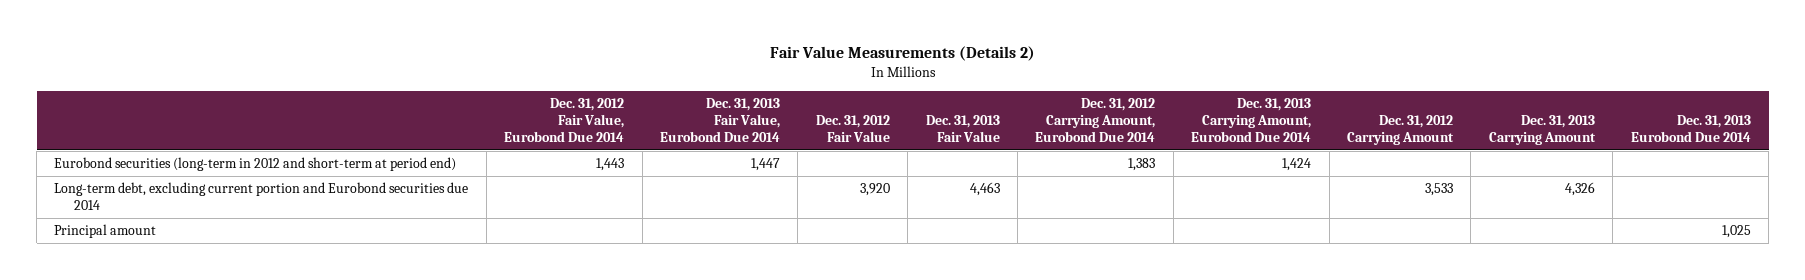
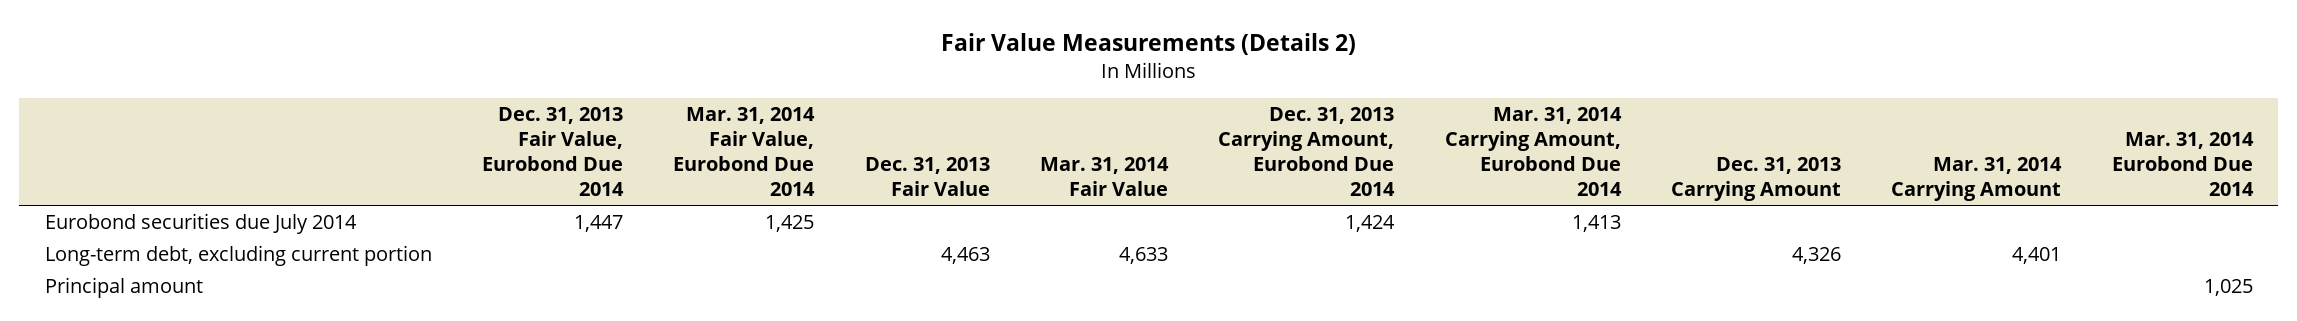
- | Dec. 31, 2012 Fair Value, Eurobond Due 2014 | Dec. 31, 2013 Fair Value, Eurobond Due 2014 | Dec. 31, 2012 Fair Value | Dec. 31, 2013 Fair Value | Dec. 31, 2012 Carrying Amount, Eurobond Due 2014 | Dec. 31, 2013 Carrying Amount, Eurobond Due 2014 | Dec. 31, 2012 Carrying Amount | Dec. 31, 2013 Carrying Amount | Dec. 31, 2013 Eurobond Due 2014
+ | Dec. 31, 2013 Fair Value, Eurobond Due 2014 | Mar. 31, 2014 Fair Value, Eurobond Due 2014 | Dec. 31, 2013 Fair Value | Mar. 31, 2014 Fair Value | Dec. 31, 2013 Carrying Amount, Eurobond Due 2014 | Mar. 31, 2014 Carrying Amount, Eurobond Due 2014 | Dec. 31, 2013 Carrying Amount | Mar. 31, 2014 Carrying Amount | Mar. 31, 2014 Eurobond Due 2014
- Eurobond securities (long-term in 2012 and short-term at period end) | 1,443 | 1,447 | | | 1,383 | 1,424 | | |
- Long-term debt, excluding current portion and Eurobond securities due 2014 | | | 3,920 | 4,463 | | | 3,533 | 4,326 |
+ Eurobond securities due July 2014 | 1,447 | 1,425 | | | 1,424 | 1,413 | | |
+ Long-term debt, excluding current portion | | | 4,463 | 4,633 | | | 4,326 | 4,401 |

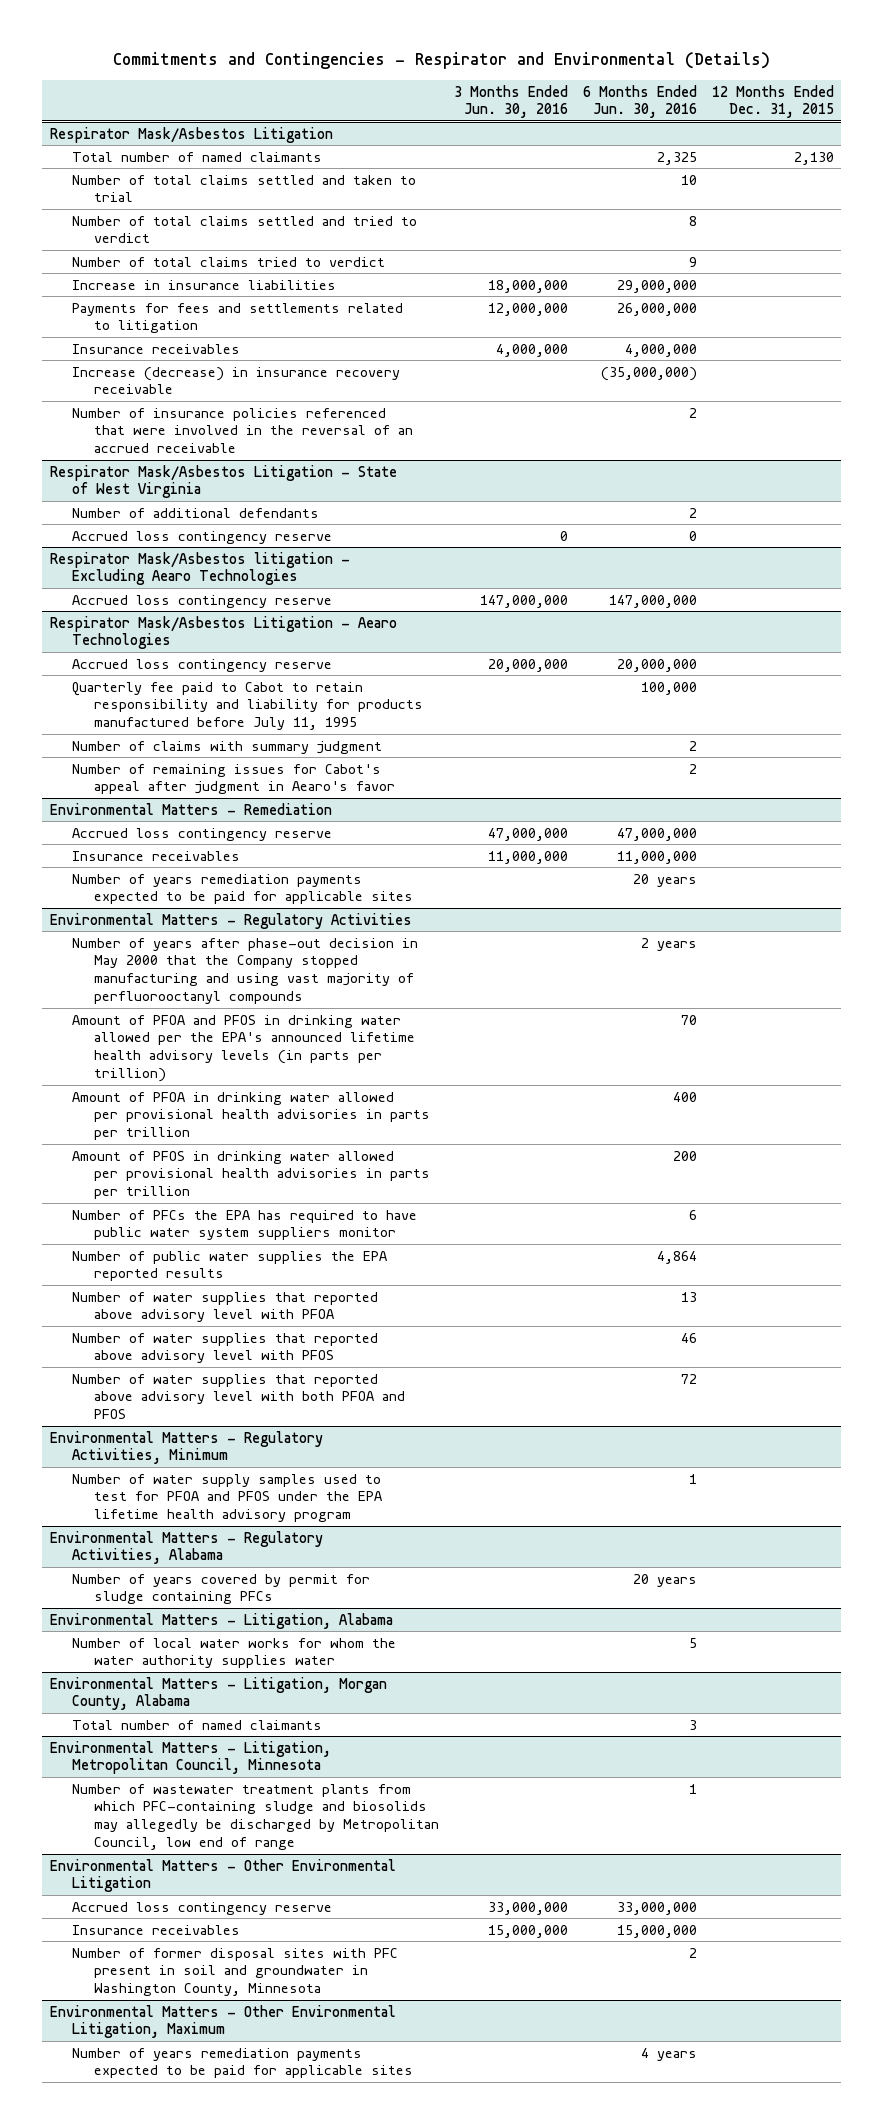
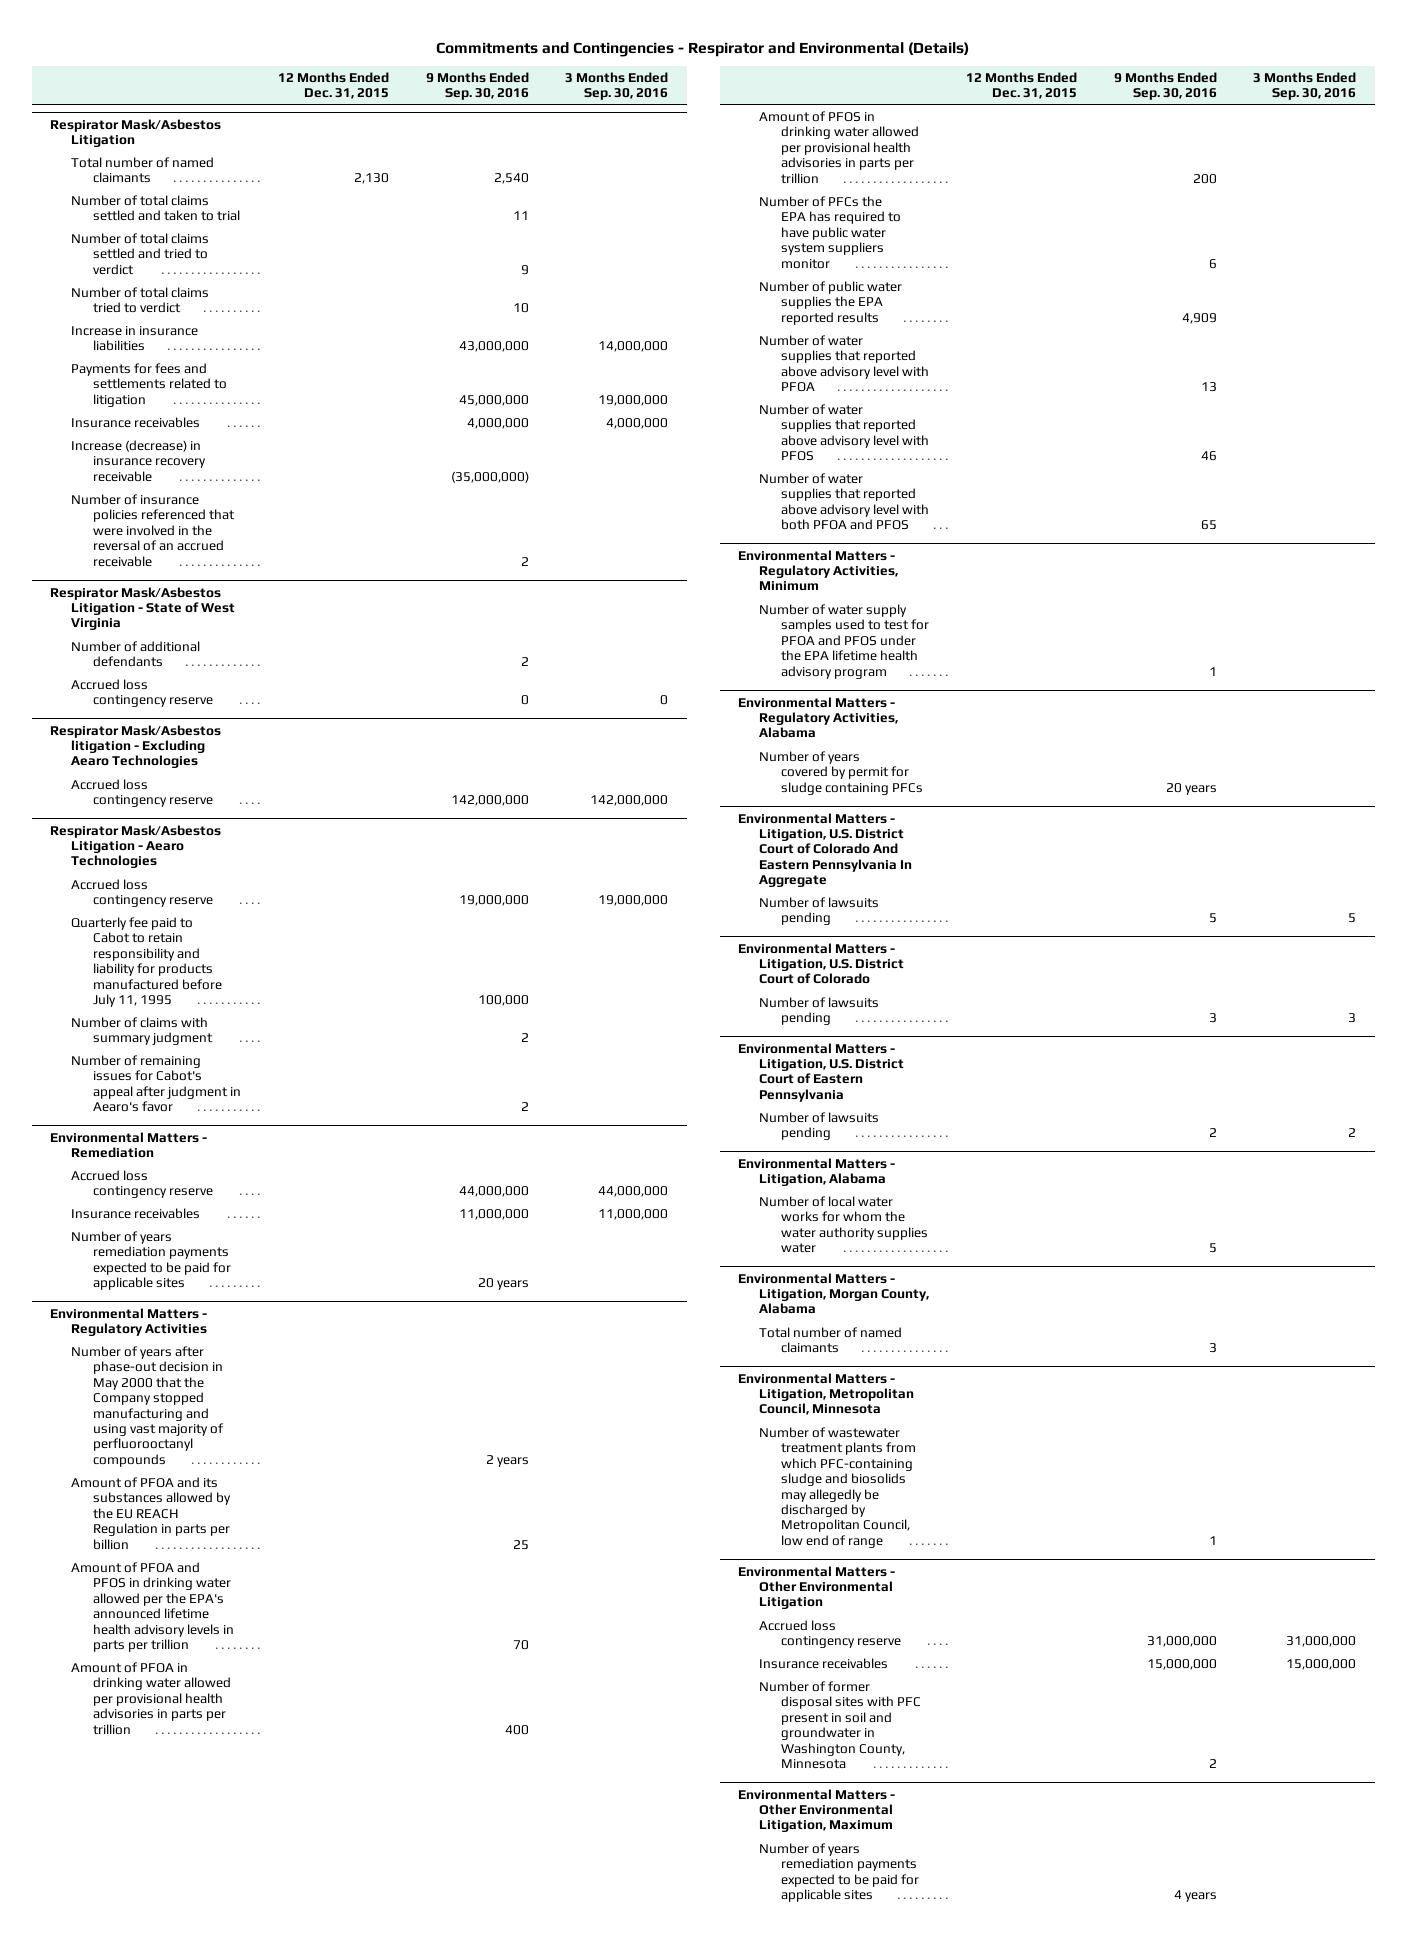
- | 3 Months Ended Jun. 30, 2016 | 6 Months Ended Jun. 30, 2016 | 12 Months Ended Dec. 31, 2015
+ | 12 Months Ended Dec. 31, 2015 | 9 Months Ended Sep. 30, 2016 | 3 Months Ended Sep. 30, 2016
@ Environmental Matters - Regulatory Activities
- Amount of PFOA and PFOS in drinking water allowed per the EPA's announced lifetime health advisory levels (in parts per trillion) | | 70 |
+ Amount of PFOA and its substances allowed by the EU REACH Regulation in parts per billion | | 25 |
+ Amount of PFOA and PFOS in drinking water allowed per the EPA's announced lifetime health advisory levels in parts per trillion | | 70 |
+ Environmental Matters - Litigation, U.S. District Court of Colorado And Eastern Pennsylvania In Aggregate
+ Number of lawsuits pending | | 5 | 5
+ Environmental Matters - Litigation, U.S. District Court of Colorado
+ Number of lawsuits pending | | 3 | 3
+ Environmental Matters - Litigation, U.S. District Court of Eastern Pennsylvania
+ Number of lawsuits pending | | 2 | 2

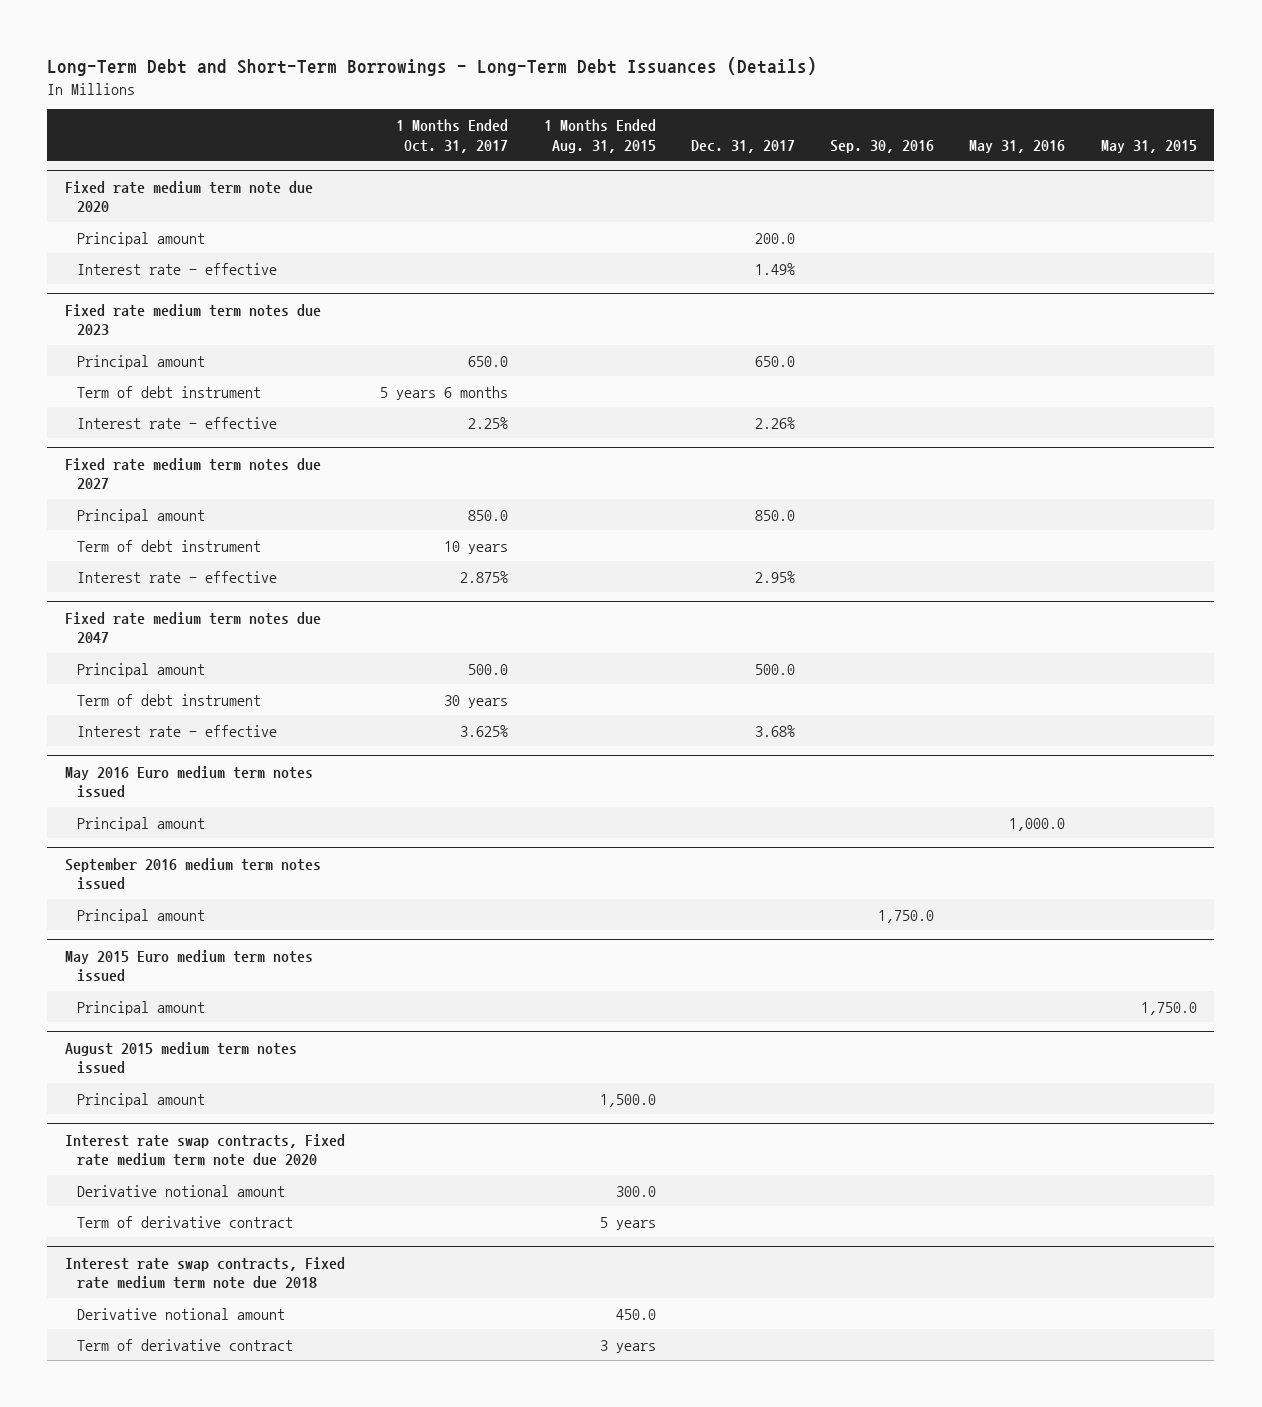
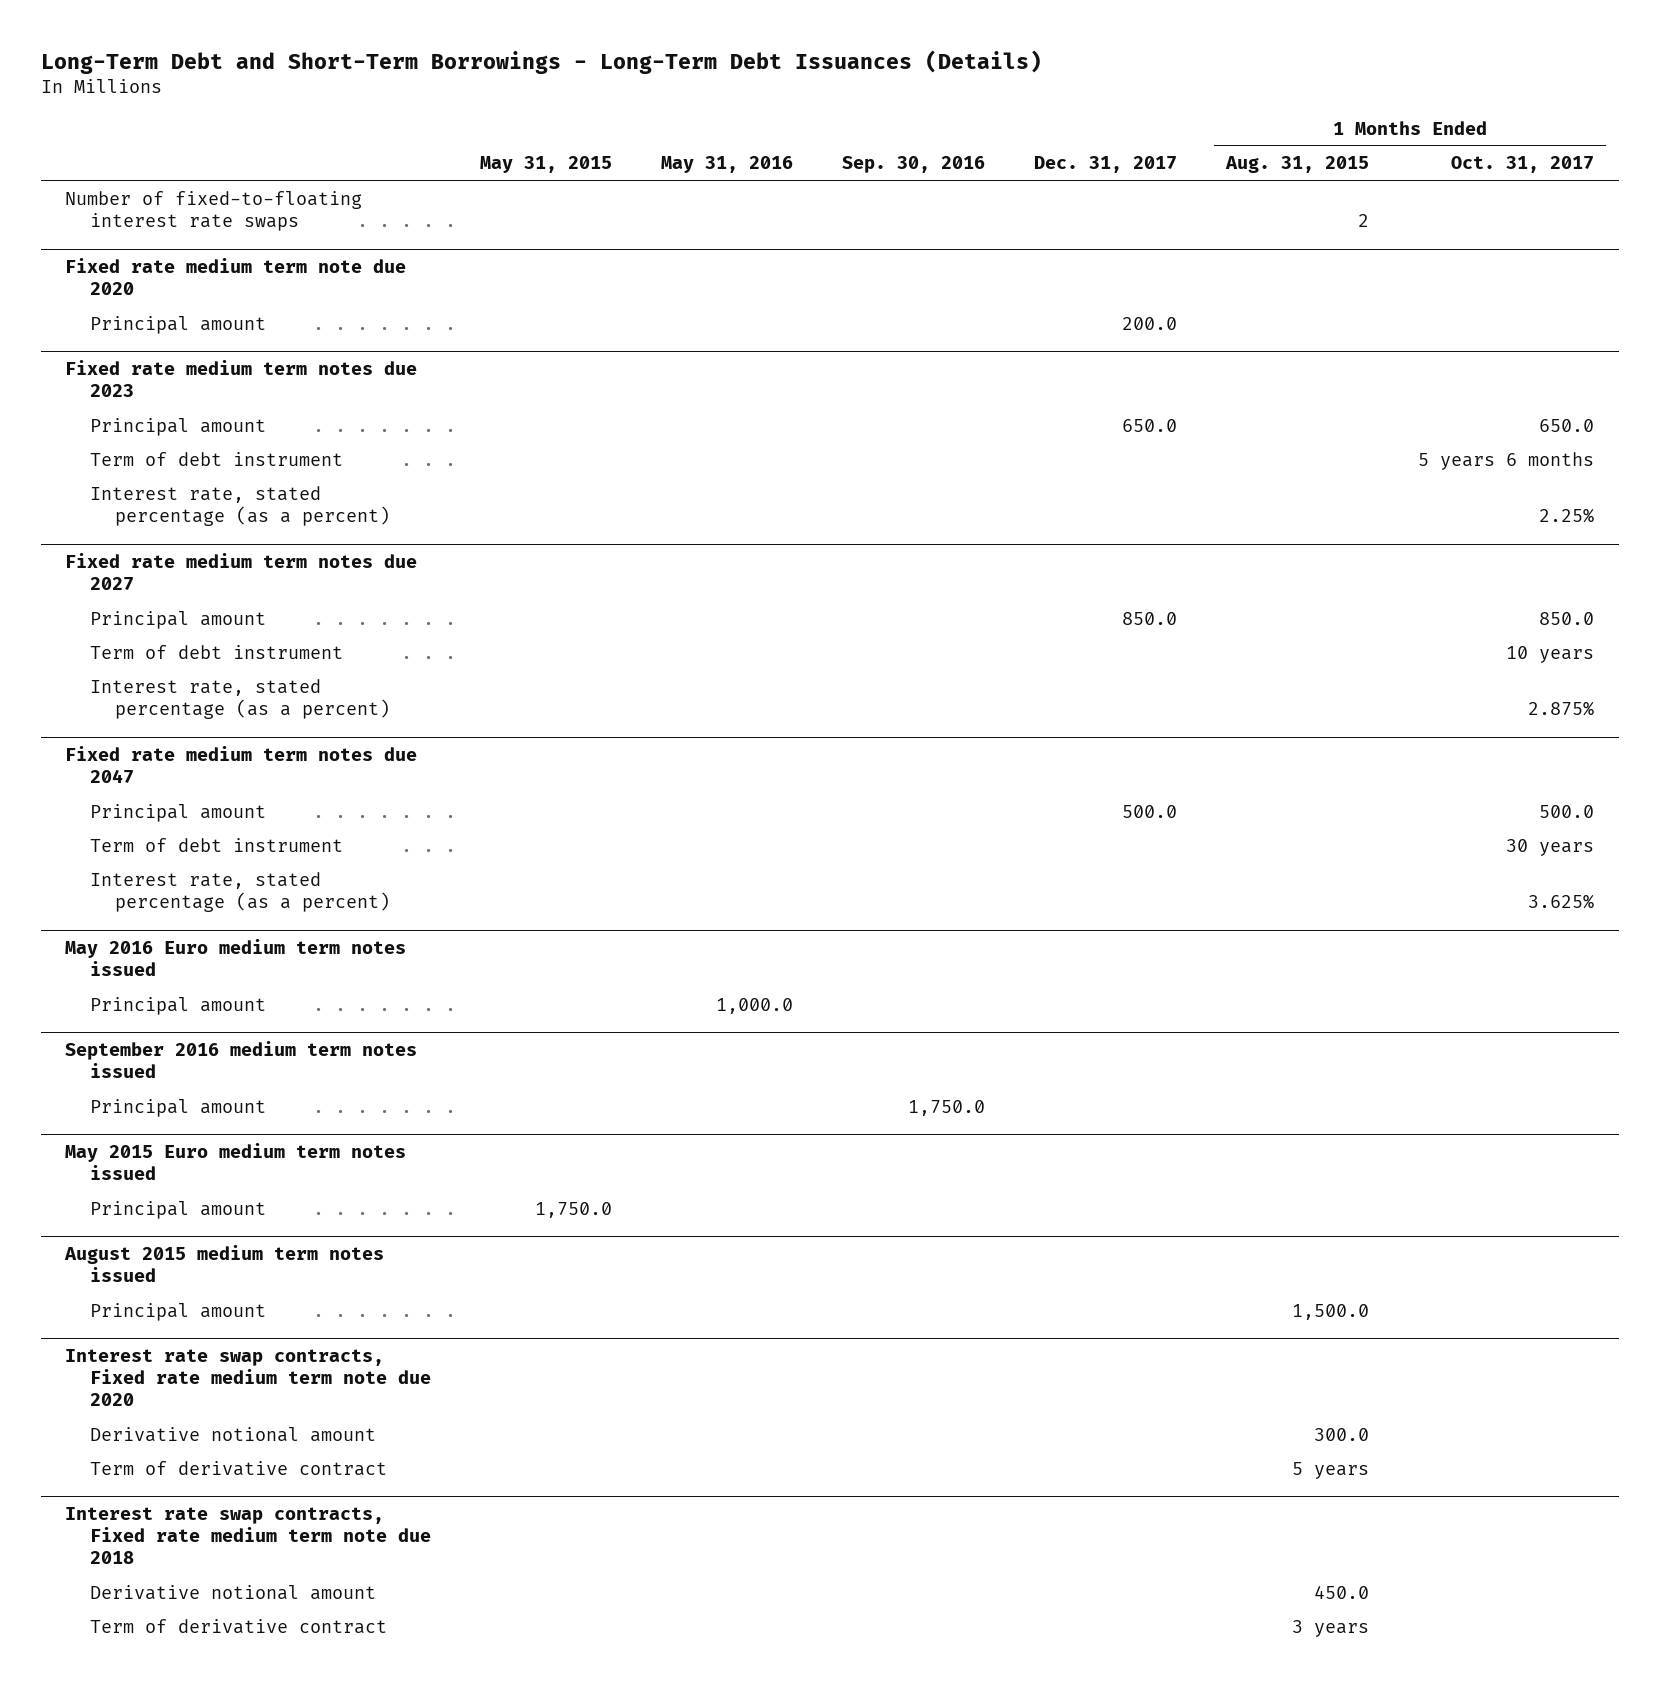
- | 1 Months Ended Oct. 31, 2017 | 1 Months Ended Aug. 31, 2015 | Dec. 31, 2017 | Sep. 30, 2016 | May 31, 2016 | May 31, 2015
+ | May 31, 2015 | May 31, 2016 | Sep. 30, 2016 | Dec. 31, 2017 | 1 Months Ended Aug. 31, 2015 | 1 Months Ended Oct. 31, 2017
+ Number of fixed-to-floating interest rate swaps | | | | | 2 |
@ Fixed rate medium term note due 2020
- Interest rate - effective | | | 1.49% | | |
@ Fixed rate medium term notes due 2023
- Interest rate - effective | 2.25% | | 2.26% | | |
+ Interest rate, stated percentage (as a percent) | | | | | | 2.25%
@ Fixed rate medium term notes due 2027
- Interest rate - effective | 2.875% | | 2.95% | | |
+ Interest rate, stated percentage (as a percent) | | | | | | 2.875%
@ Fixed rate medium term notes due 2047
- Interest rate - effective | 3.625% | | 3.68% | | |
+ Interest rate, stated percentage (as a percent) | | | | | | 3.625%

